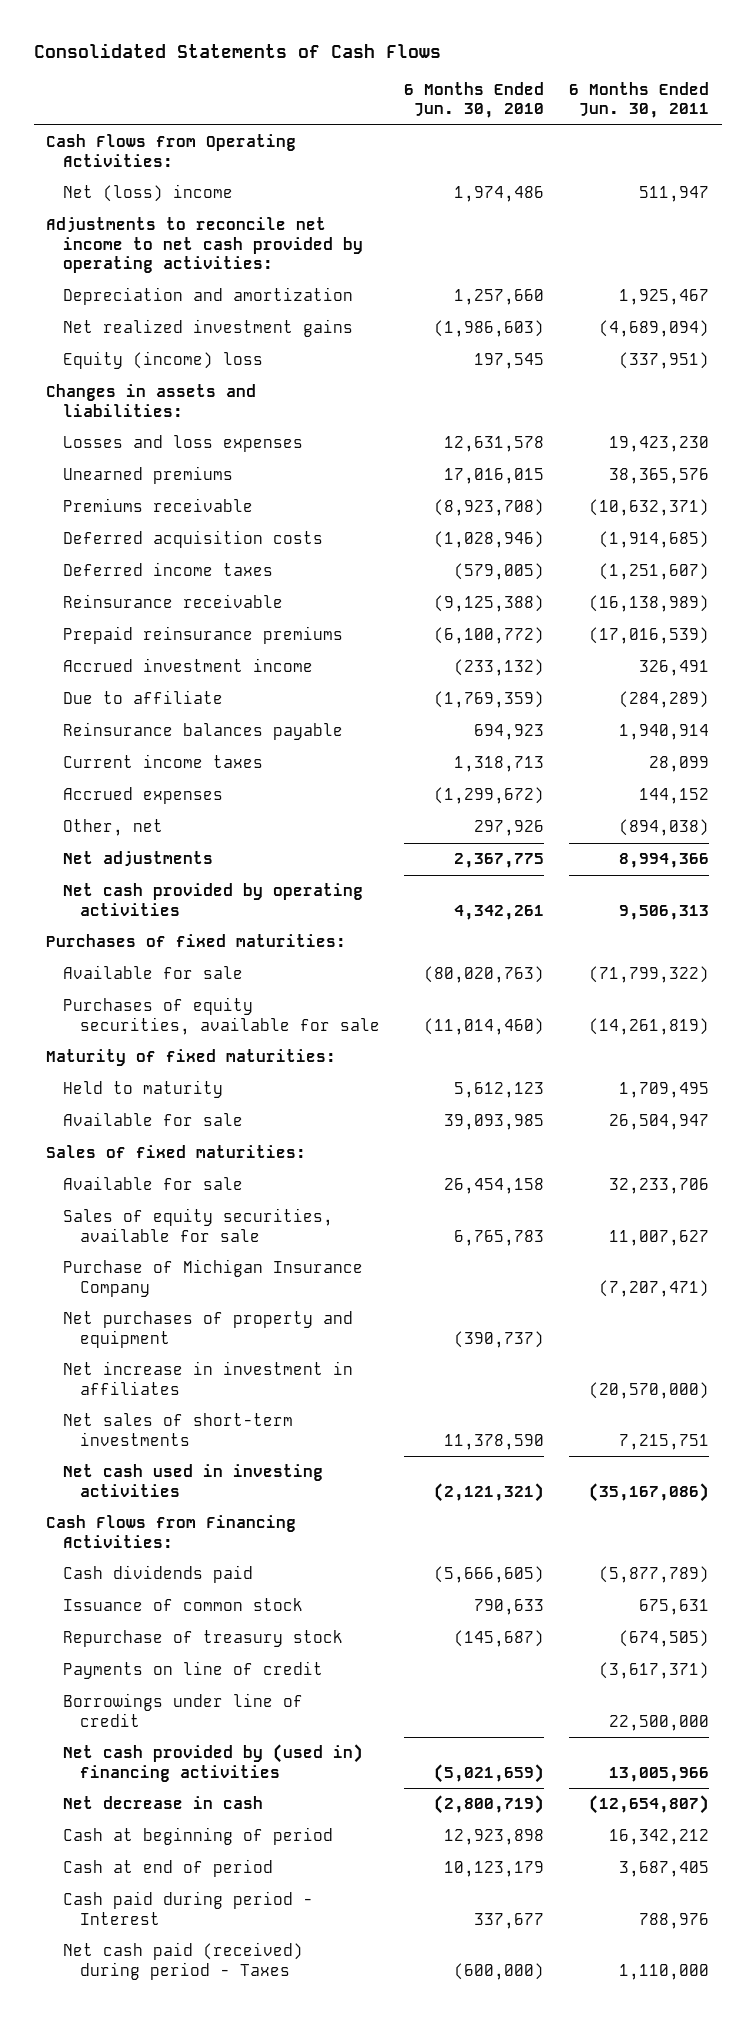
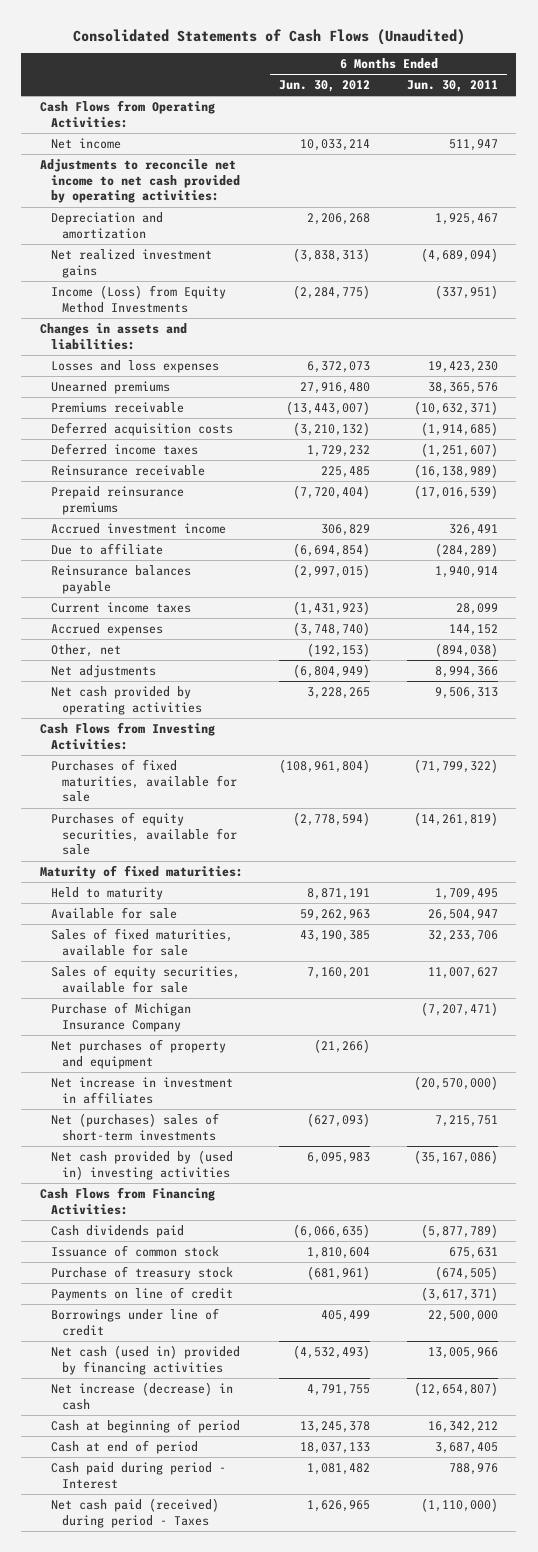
- Consolidated Statements of Cash Flows
+ Consolidated Statements of Cash Flows (Unaudited)
- | 6 Months Ended Jun. 30, 2010 | 6 Months Ended Jun. 30, 2011
+ | 6 Months Ended Jun. 30, 2012 | 6 Months Ended Jun. 30, 2011
- Net (loss) income | 1,974,486 | 511,947
+ Net income | 10,033,214 | 511,947
- Equity (income) loss | 197,545 | (337,951)
+ Income (Loss) from Equity Method Investments | (2,284,775) | (337,951)
- Purchases of fixed maturities:
- Available for sale | (80,020,763) | (71,799,322)
+ Cash Flows from Investing Activities:
+ Purchases of fixed maturities, available for sale | (108,961,804) | (71,799,322)
- Sales of fixed maturities:
- Available for sale | 26,454,158 | 32,233,706
+ Sales of fixed maturities, available for sale | 43,190,385 | 32,233,706
- Net sales of short-term investments | 11,378,590 | 7,215,751
- Net cash used in investing activities | (2,121,321) | (35,167,086)
+ Net (purchases) sales of short-term investments | (627,093) | 7,215,751
+ Net cash provided by (used in) investing activities | 6,095,983 | (35,167,086)
- Repurchase of treasury stock | (145,687) | (674,505)
+ Purchase of treasury stock | (681,961) | (674,505)
- Net cash provided by (used in) financing activities | (5,021,659) | 13,005,966
- Net decrease in cash | (2,800,719) | (12,654,807)
+ Net cash (used in) provided by financing activities | (4,532,493) | 13,005,966
+ Net increase (decrease) in cash | 4,791,755 | (12,654,807)
- Net cash paid (received) during period - Taxes | (600,000) | 1,110,000
+ Net cash paid (received) during period - Taxes | 1,626,965 | (1,110,000)

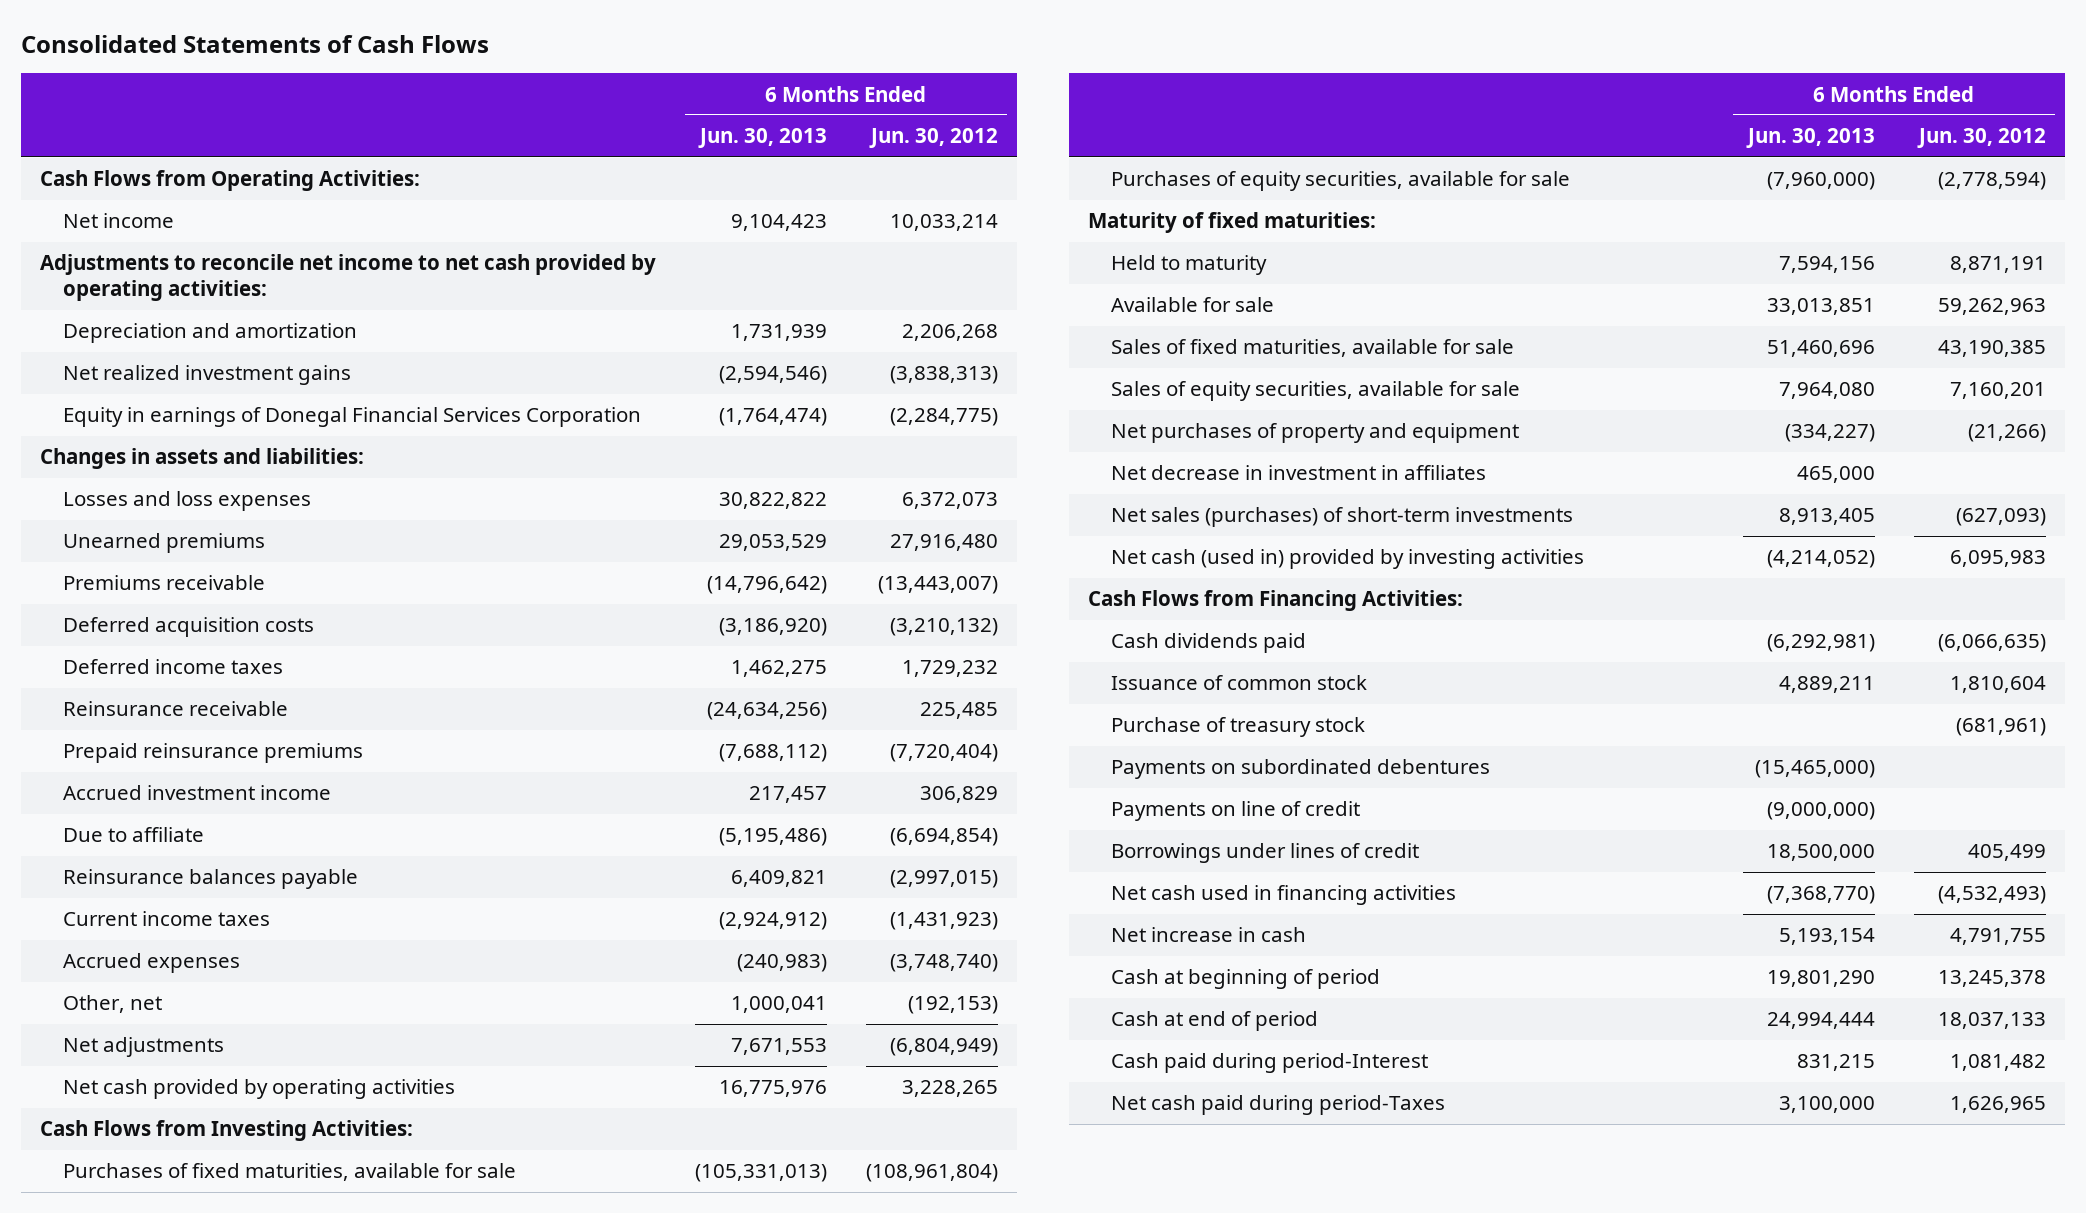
- Consolidated Statements of Cash Flows (Unaudited)
+ Consolidated Statements of Cash Flows
- | 6 Months Ended Jun. 30, 2012 | 6 Months Ended Jun. 30, 2011
+ | 6 Months Ended Jun. 30, 2013 | 6 Months Ended Jun. 30, 2012
- Income (Loss) from Equity Method Investments | (2,284,775) | (337,951)
+ Equity in earnings of Donegal Financial Services Corporation | (1,764,474) | (2,284,775)
- Purchase of Michigan Insurance Company | | (7,207,471)
- Net increase in investment in affiliates | | (20,570,000)
- Net (purchases) sales of short-term investments | (627,093) | 7,215,751
- Net cash provided by (used in) investing activities | 6,095,983 | (35,167,086)
+ Net decrease in investment in affiliates | 465,000 |
+ Net sales (purchases) of short-term investments | 8,913,405 | (627,093)
+ Net cash (used in) provided by investing activities | (4,214,052) | 6,095,983
+ Payments on subordinated debentures | (15,465,000) |
- Borrowings under line of credit | 405,499 | 22,500,000
- Net cash (used in) provided by financing activities | (4,532,493) | 13,005,966
- Net increase (decrease) in cash | 4,791,755 | (12,654,807)
+ Borrowings under lines of credit | 18,500,000 | 405,499
+ Net cash used in financing activities | (7,368,770) | (4,532,493)
+ Net increase in cash | 5,193,154 | 4,791,755
- Cash paid during period - Interest | 1,081,482 | 788,976
- Net cash paid (received) during period - Taxes | 1,626,965 | (1,110,000)
+ Cash paid during period-Interest | 831,215 | 1,081,482
+ Net cash paid during period-Taxes | 3,100,000 | 1,626,965

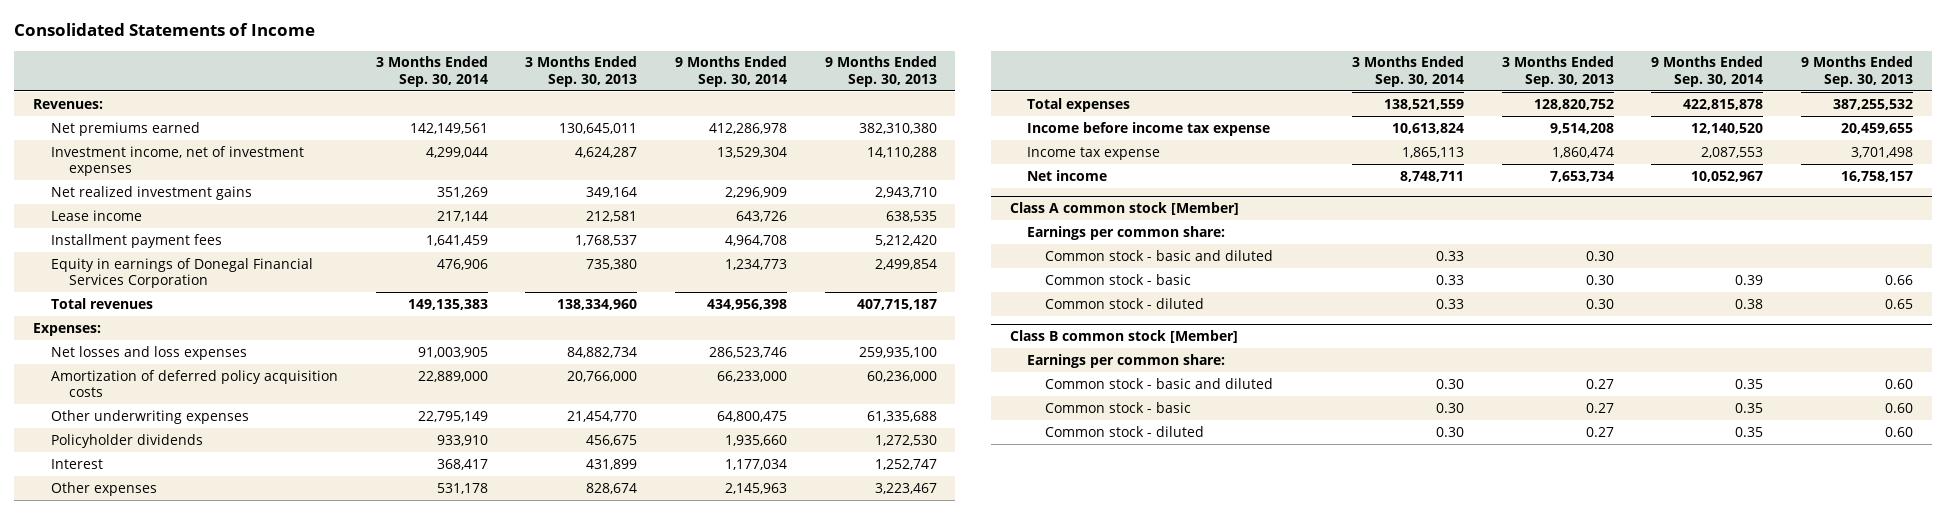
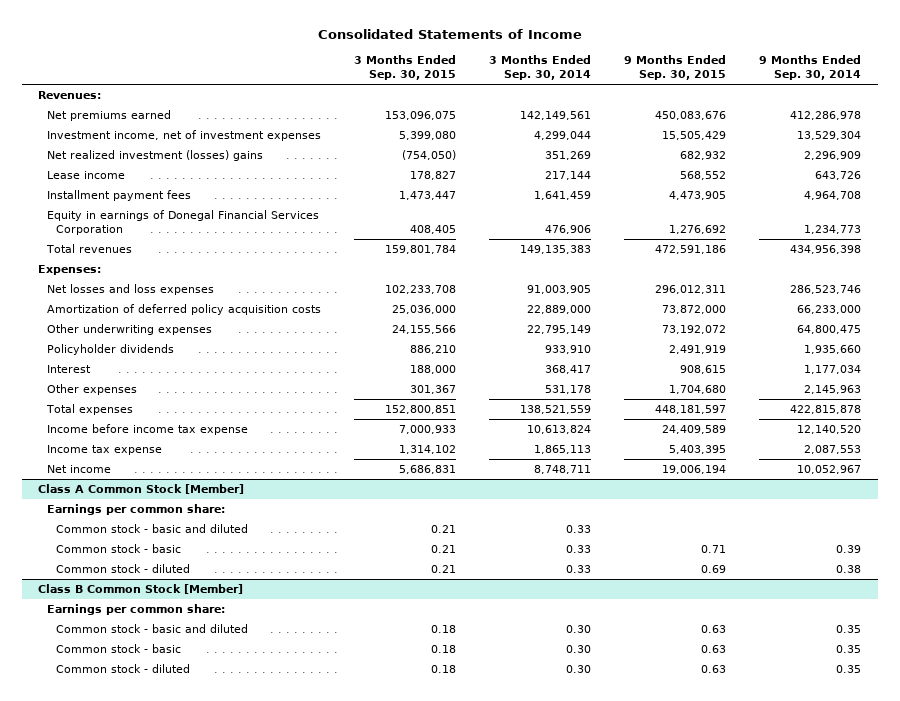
- | 3 Months Ended Sep. 30, 2014 | 3 Months Ended Sep. 30, 2013 | 9 Months Ended Sep. 30, 2014 | 9 Months Ended Sep. 30, 2013
+ | 3 Months Ended Sep. 30, 2015 | 3 Months Ended Sep. 30, 2014 | 9 Months Ended Sep. 30, 2015 | 9 Months Ended Sep. 30, 2014
- Net realized investment gains | 351,269 | 349,164 | 2,296,909 | 2,943,710
+ Net realized investment (losses) gains | (754,050) | 351,269 | 682,932 | 2,296,909
- Class A common stock [Member]
+ Class A Common Stock [Member]
- Class B common stock [Member]
+ Class B Common Stock [Member]

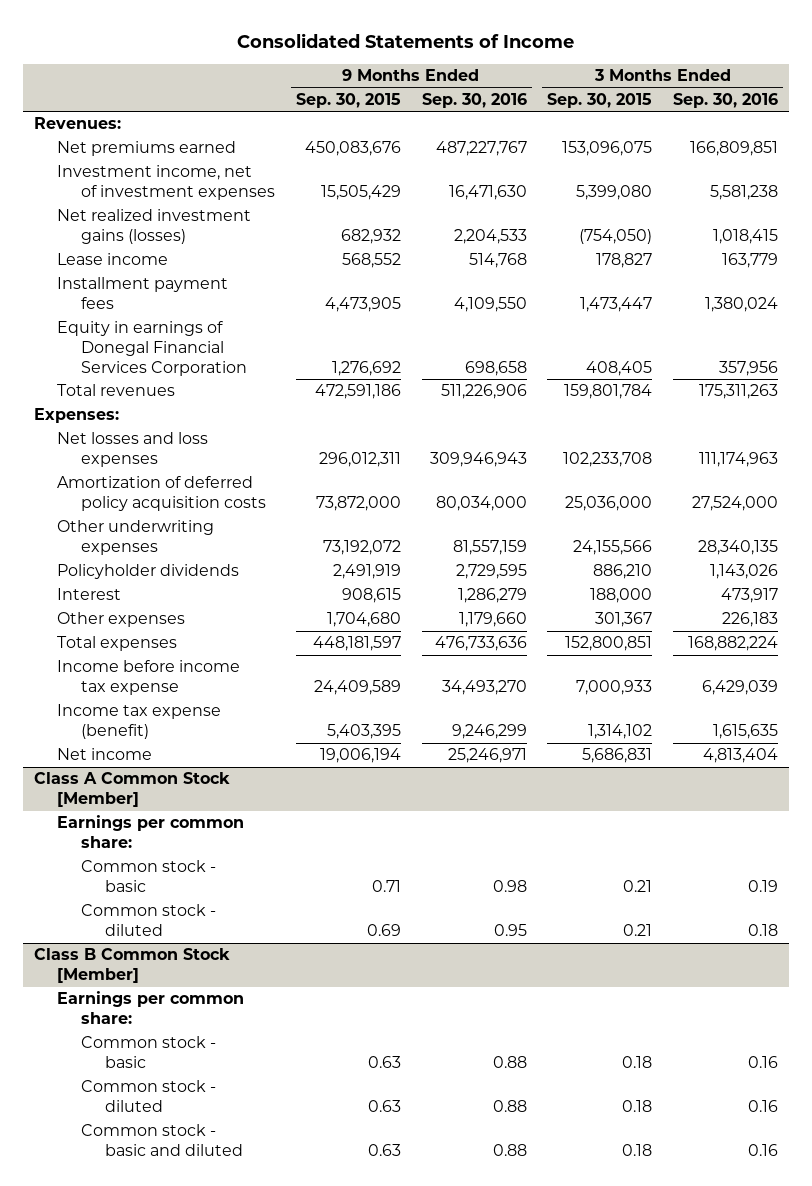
- | 3 Months Ended Sep. 30, 2015 | 3 Months Ended Sep. 30, 2014 | 9 Months Ended Sep. 30, 2015 | 9 Months Ended Sep. 30, 2014
+ | 9 Months Ended Sep. 30, 2015 | 9 Months Ended Sep. 30, 2016 | 3 Months Ended Sep. 30, 2015 | 3 Months Ended Sep. 30, 2016
- Net realized investment (losses) gains | (754,050) | 351,269 | 682,932 | 2,296,909
+ Net realized investment gains (losses) | 682,932 | 2,204,533 | (754,050) | 1,018,415
- Income tax expense | 1,314,102 | 1,865,113 | 5,403,395 | 2,087,553
+ Income tax expense (benefit) | 5,403,395 | 9,246,299 | 1,314,102 | 1,615,635
@ Class A Common Stock [Member]
- Common stock - basic and diluted | 0.21 | 0.33 | |
@ Class B Common Stock [Member]
moved down: Common stock - basic and diluted | 0.63 | 0.88 | 0.18 | 0.16

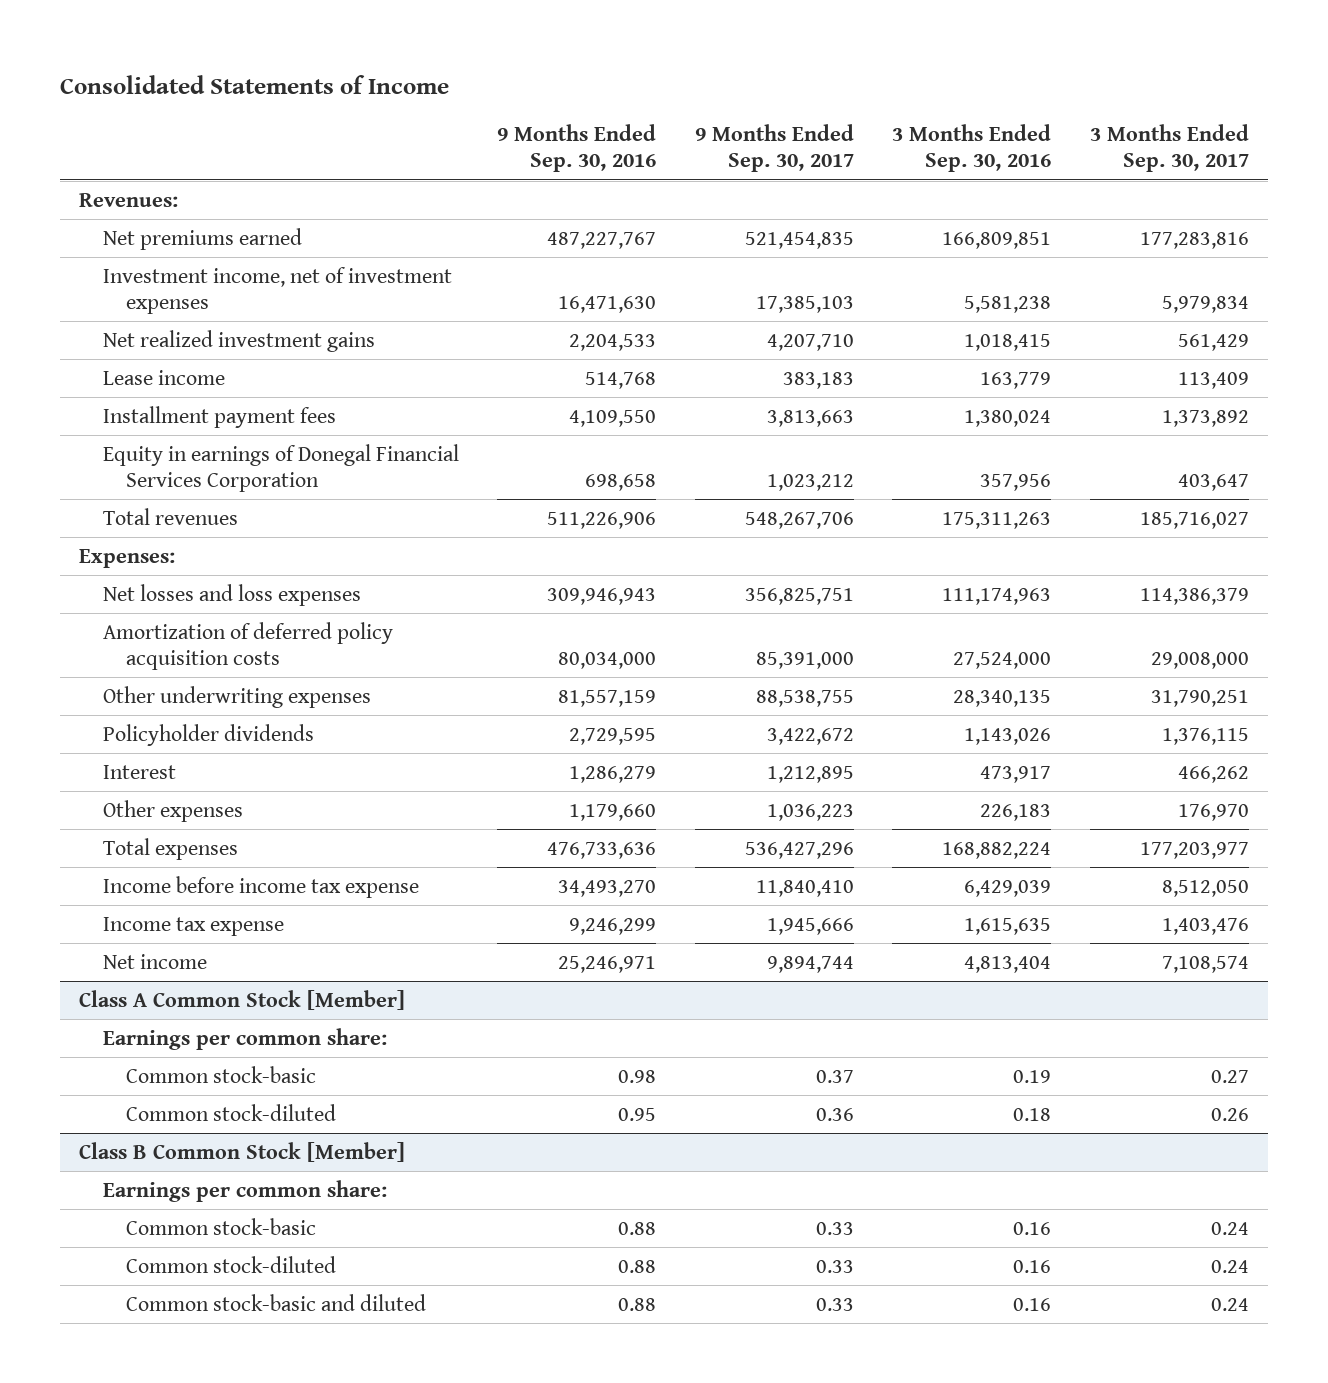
- | 9 Months Ended Sep. 30, 2015 | 9 Months Ended Sep. 30, 2016 | 3 Months Ended Sep. 30, 2015 | 3 Months Ended Sep. 30, 2016
+ | 9 Months Ended Sep. 30, 2016 | 9 Months Ended Sep. 30, 2017 | 3 Months Ended Sep. 30, 2016 | 3 Months Ended Sep. 30, 2017
- Net realized investment gains (losses) | 682,932 | 2,204,533 | (754,050) | 1,018,415
+ Net realized investment gains | 2,204,533 | 4,207,710 | 1,018,415 | 561,429
- Income tax expense (benefit) | 5,403,395 | 9,246,299 | 1,314,102 | 1,615,635
+ Income tax expense | 9,246,299 | 1,945,666 | 1,615,635 | 1,403,476
@ Class A Common Stock [Member]
- Common stock - basic | 0.71 | 0.98 | 0.21 | 0.19
- Common stock - diluted | 0.69 | 0.95 | 0.21 | 0.18
+ Common stock-basic | 0.98 | 0.37 | 0.19 | 0.27
+ Common stock-diluted | 0.95 | 0.36 | 0.18 | 0.26
@ Class B Common Stock [Member]
- Common stock - basic | 0.63 | 0.88 | 0.18 | 0.16
- Common stock - diluted | 0.63 | 0.88 | 0.18 | 0.16
- Common stock - basic and diluted | 0.63 | 0.88 | 0.18 | 0.16
+ Common stock-basic | 0.88 | 0.33 | 0.16 | 0.24
+ Common stock-diluted | 0.88 | 0.33 | 0.16 | 0.24
+ Common stock-basic and diluted | 0.88 | 0.33 | 0.16 | 0.24

